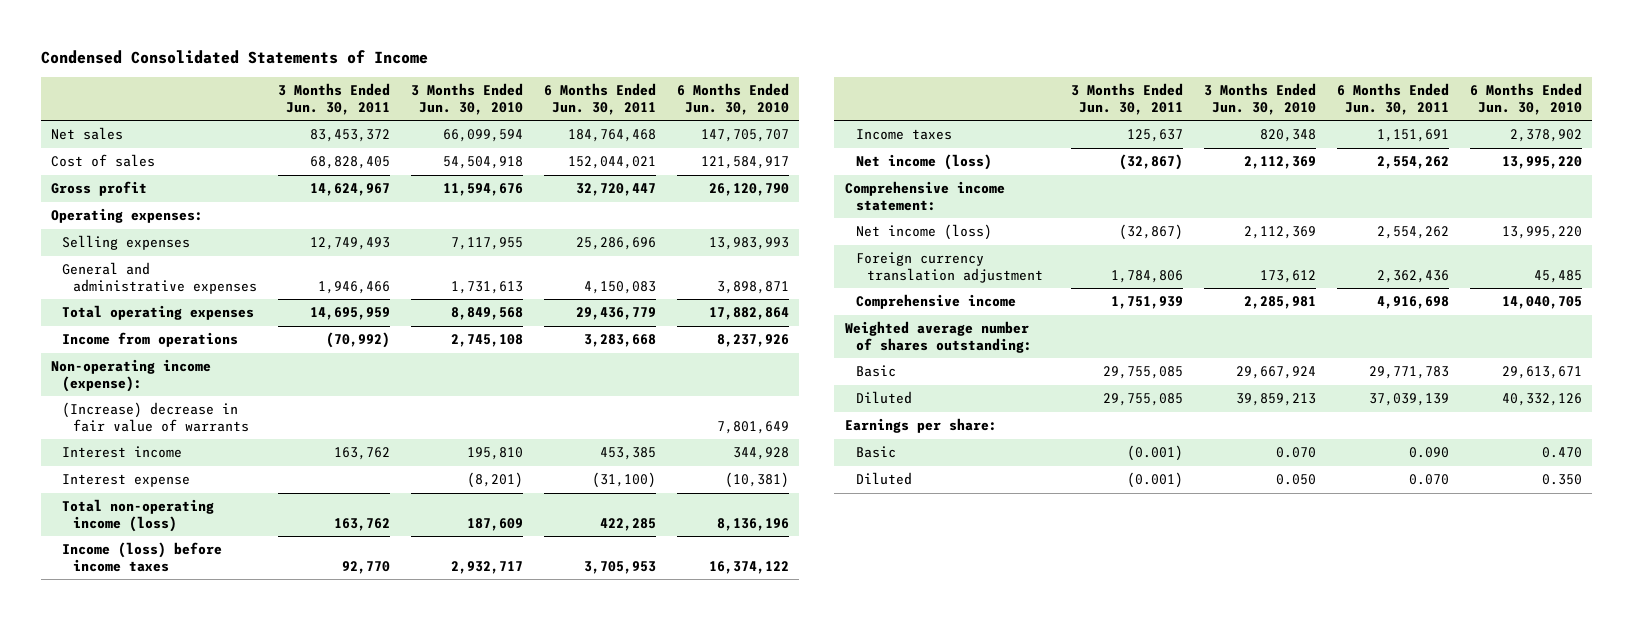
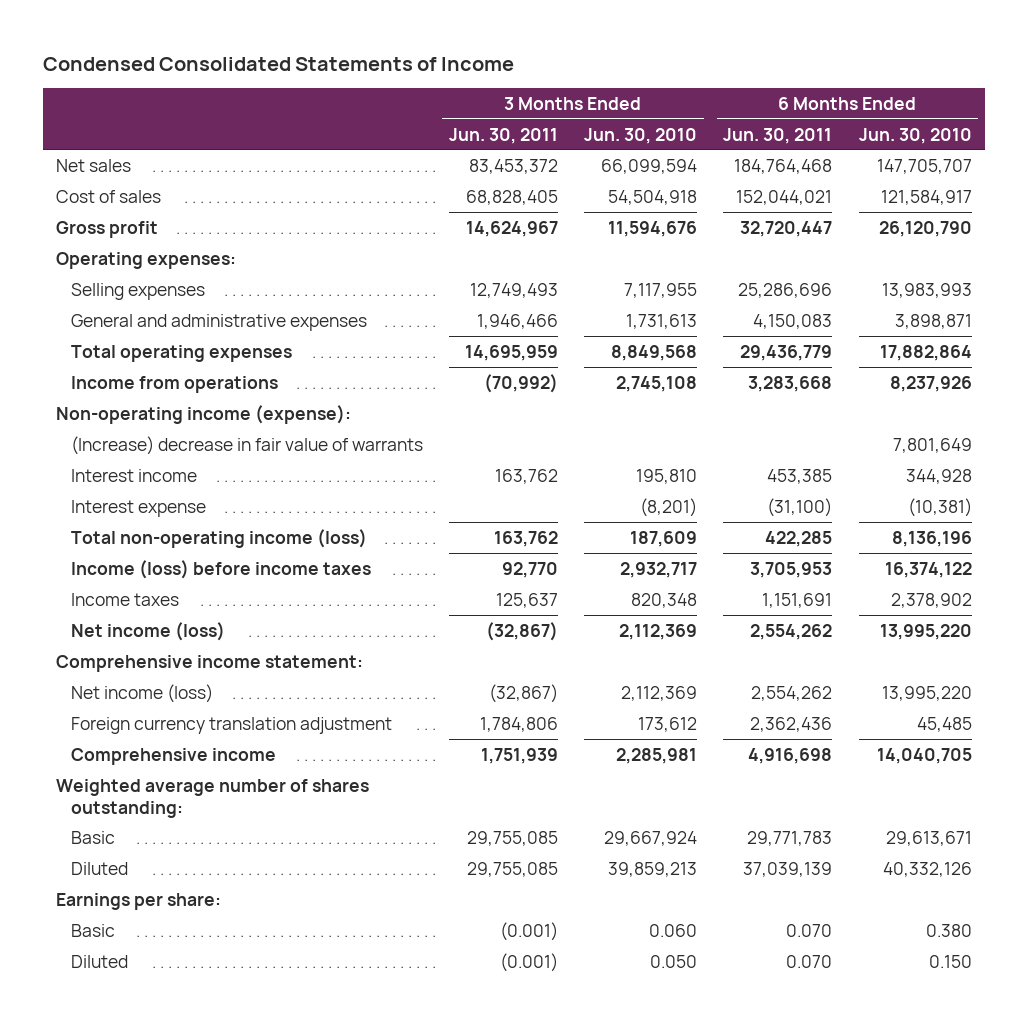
- Basic | (0.001) | 0.070 | 0.090 | 0.470
- Diluted | (0.001) | 0.050 | 0.070 | 0.350
+ Basic | (0.001) | 0.060 | 0.070 | 0.380
+ Diluted | (0.001) | 0.050 | 0.070 | 0.150

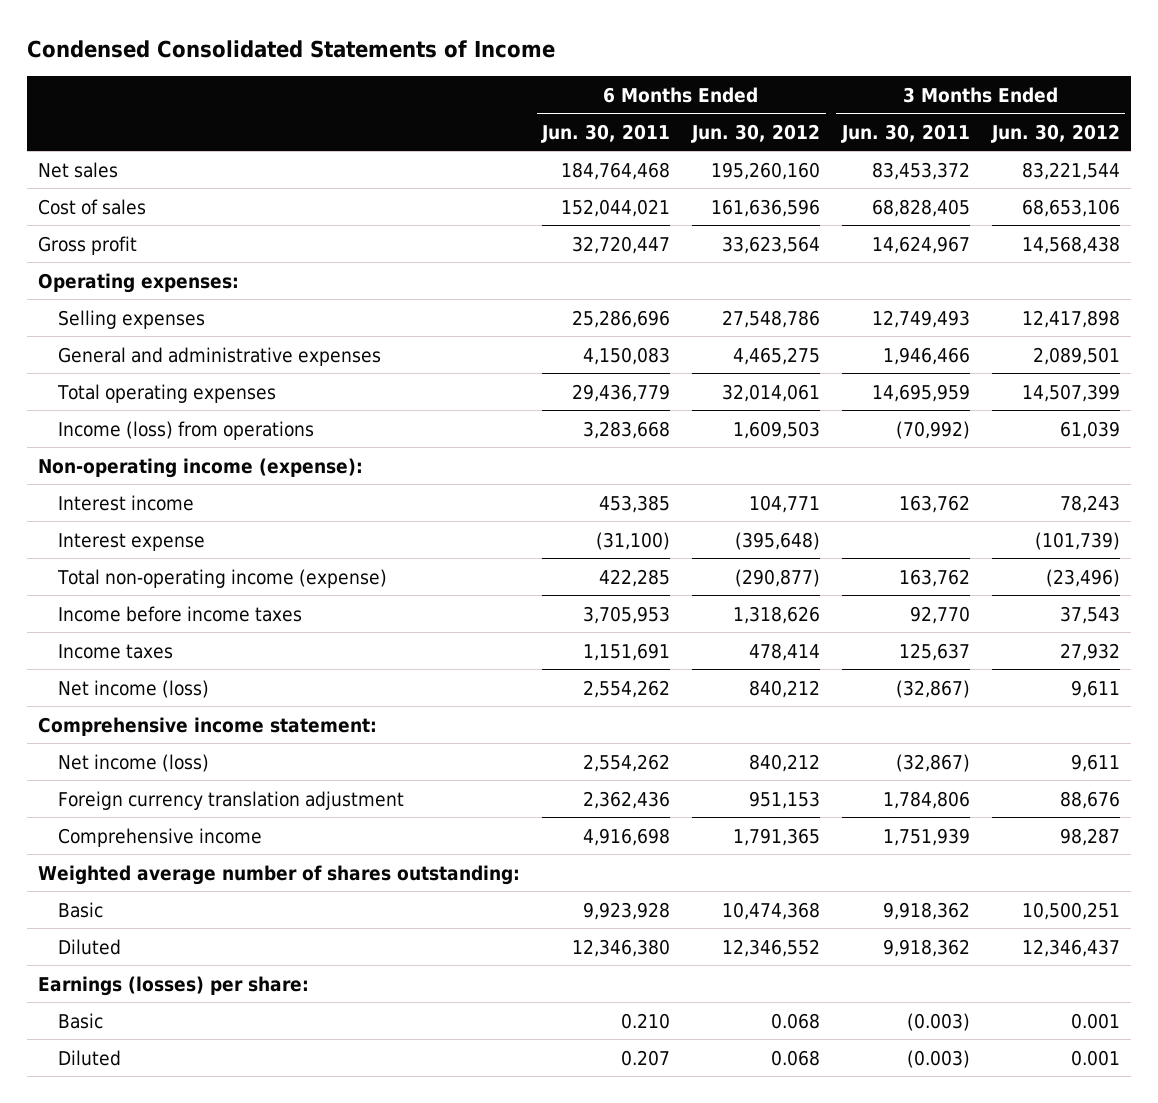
- | 3 Months Ended Jun. 30, 2011 | 3 Months Ended Jun. 30, 2010 | 6 Months Ended Jun. 30, 2011 | 6 Months Ended Jun. 30, 2010
+ | 6 Months Ended Jun. 30, 2011 | 6 Months Ended Jun. 30, 2012 | 3 Months Ended Jun. 30, 2011 | 3 Months Ended Jun. 30, 2012
- Income from operations | (70,992) | 2,745,108 | 3,283,668 | 8,237,926
+ Income (loss) from operations | 3,283,668 | 1,609,503 | (70,992) | 61,039
- (Increase) decrease in fair value of warrants | | | | 7,801,649
- Total non-operating income (loss) | 163,762 | 187,609 | 422,285 | 8,136,196
- Income (loss) before income taxes | 92,770 | 2,932,717 | 3,705,953 | 16,374,122
+ Total non-operating income (expense) | 422,285 | (290,877) | 163,762 | (23,496)
+ Income before income taxes | 3,705,953 | 1,318,626 | 92,770 | 37,543
- Basic | 29,755,085 | 29,667,924 | 29,771,783 | 29,613,671
- Diluted | 29,755,085 | 39,859,213 | 37,039,139 | 40,332,126
- Earnings per share:
- Basic | (0.001) | 0.060 | 0.070 | 0.380
- Diluted | (0.001) | 0.050 | 0.070 | 0.150
+ Basic | 9,923,928 | 10,474,368 | 9,918,362 | 10,500,251
+ Diluted | 12,346,380 | 12,346,552 | 9,918,362 | 12,346,437
+ Earnings (losses) per share:
+ Basic | 0.210 | 0.068 | (0.003) | 0.001
+ Diluted | 0.207 | 0.068 | (0.003) | 0.001

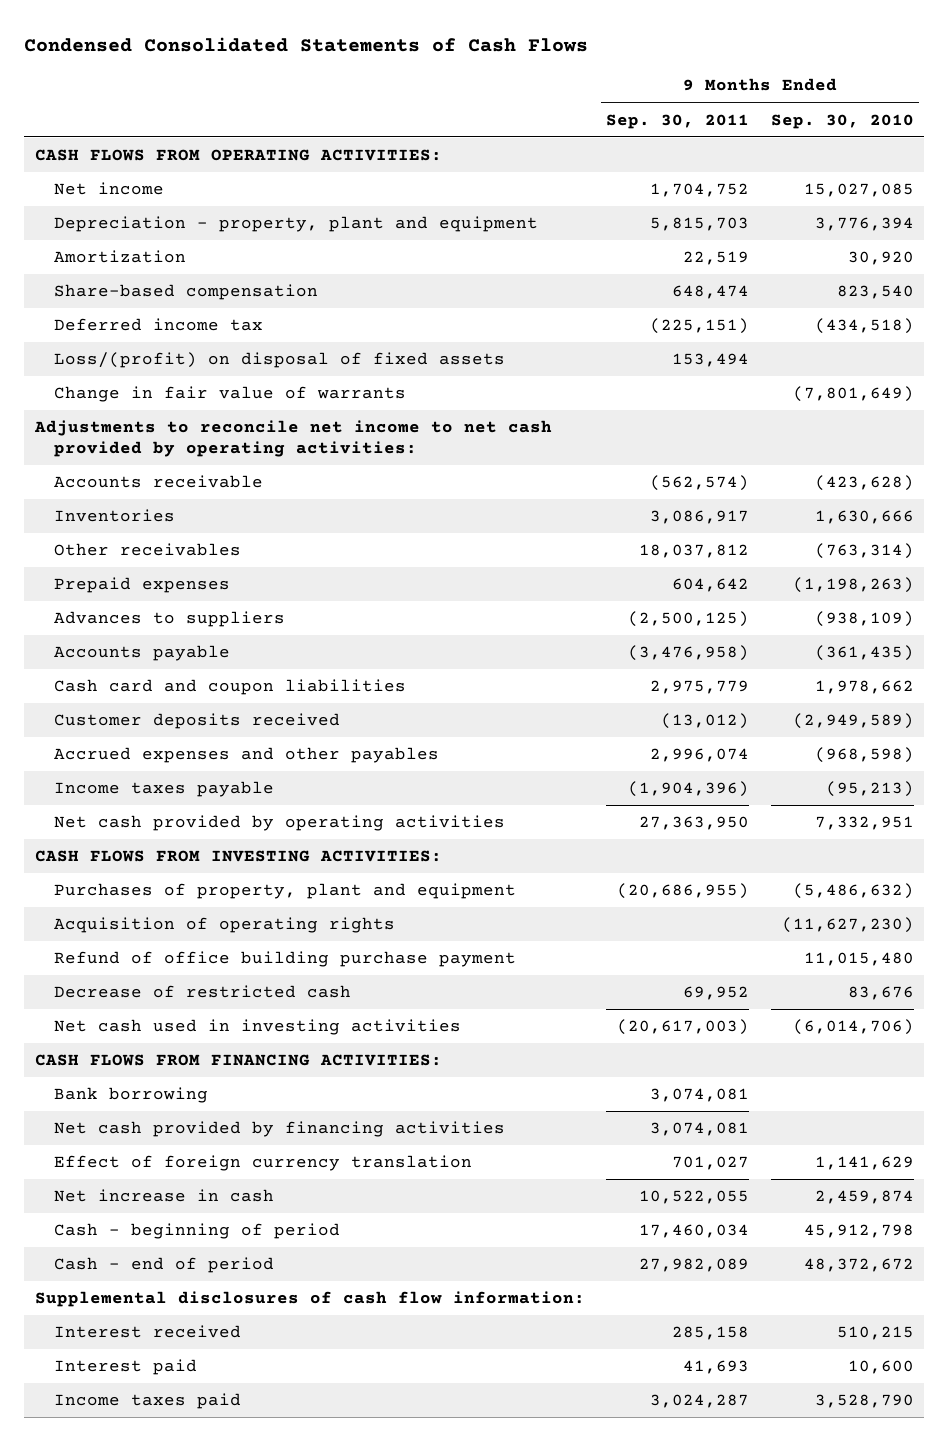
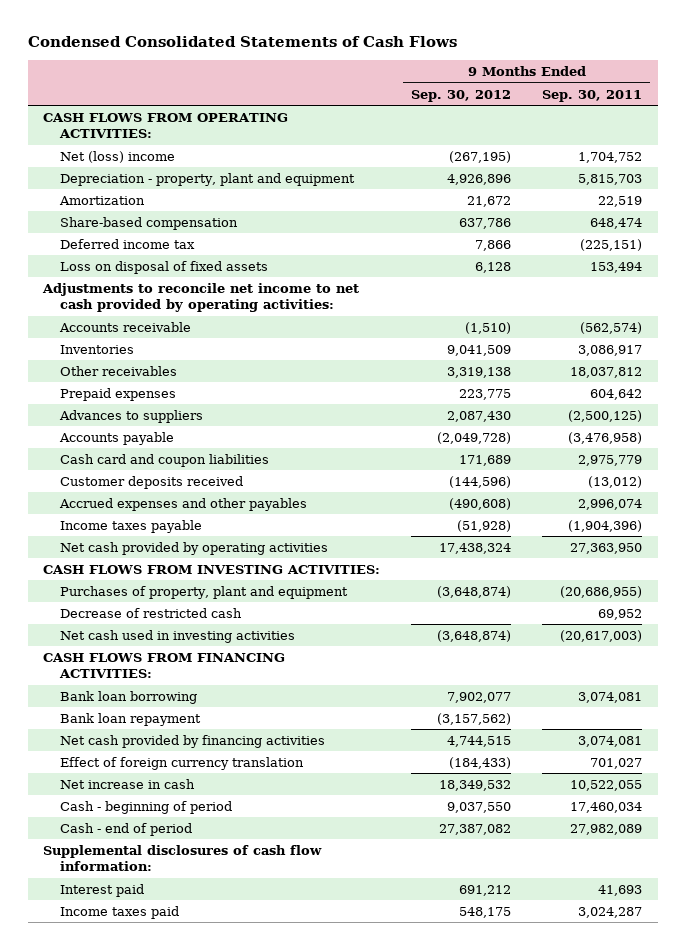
- | 9 Months Ended Sep. 30, 2011 | 9 Months Ended Sep. 30, 2010
+ | 9 Months Ended Sep. 30, 2012 | 9 Months Ended Sep. 30, 2011
- Net income | 1,704,752 | 15,027,085
+ Net (loss) income | (267,195) | 1,704,752
- Loss/(profit) on disposal of fixed assets | 153,494 |
- Change in fair value of warrants | | (7,801,649)
+ Loss on disposal of fixed assets | 6,128 | 153,494
- Acquisition of operating rights | | (11,627,230)
- Refund of office building purchase payment | | 11,015,480
- Bank borrowing | 3,074,081 |
+ Bank loan borrowing | 7,902,077 | 3,074,081
+ Bank loan repayment | (3,157,562) |
- Interest received | 285,158 | 510,215

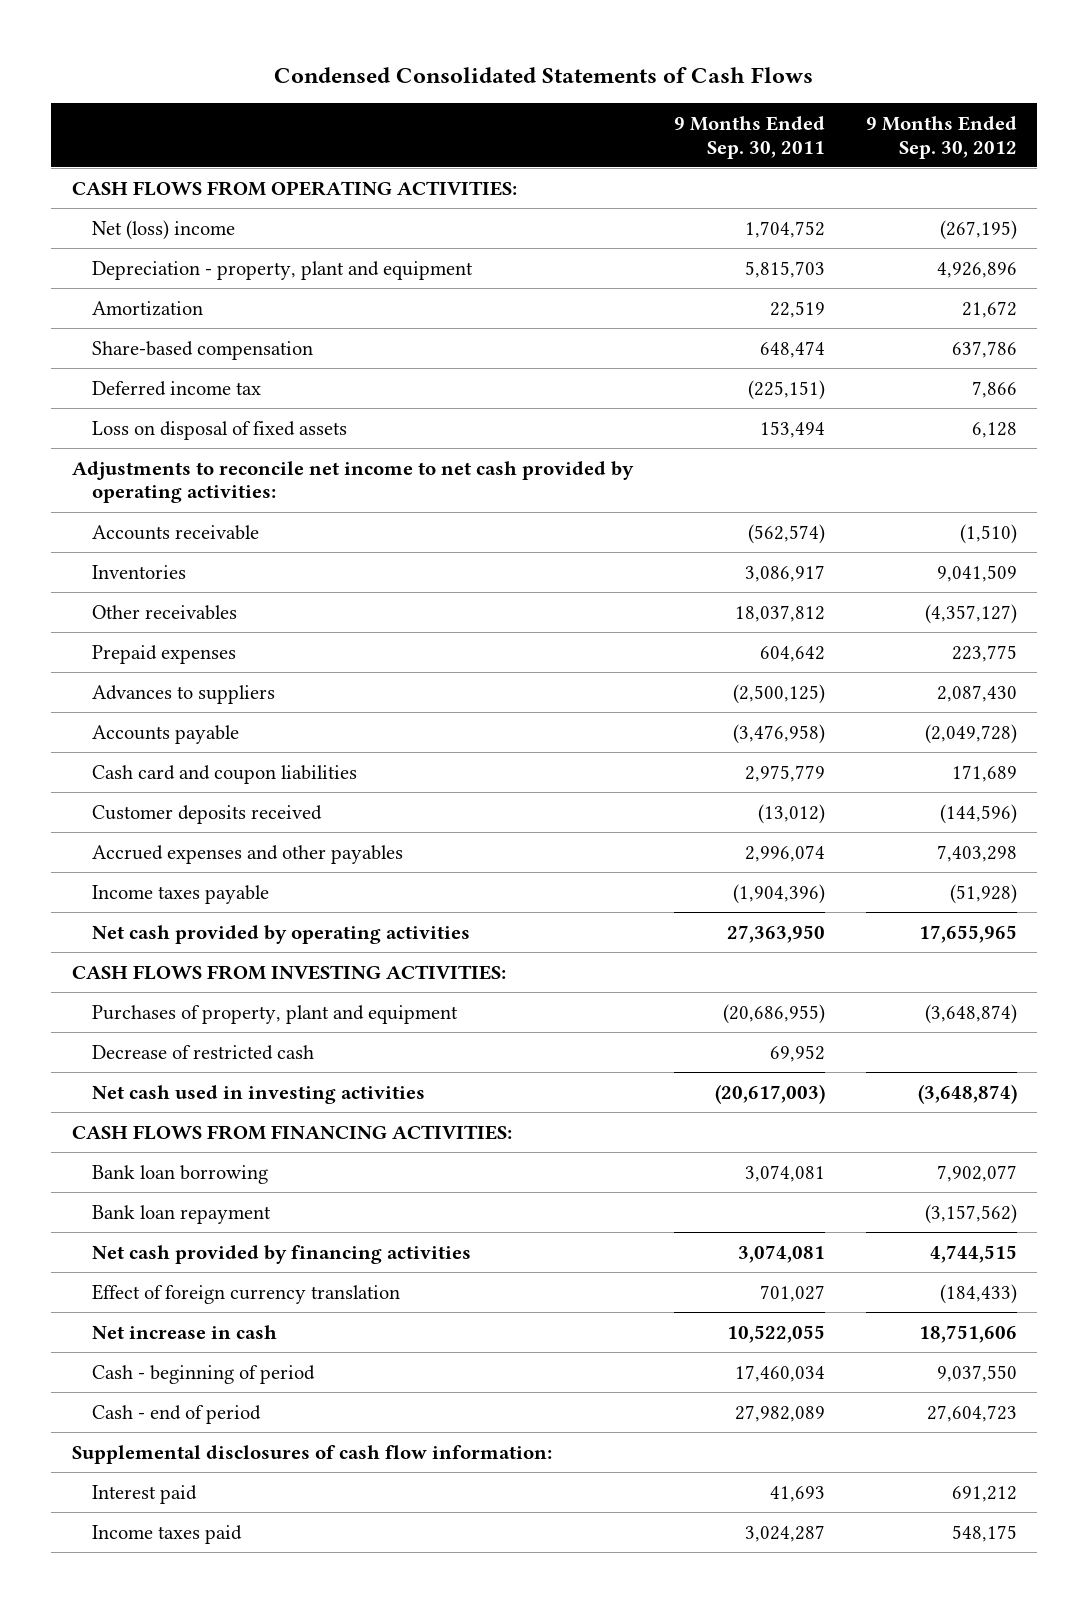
- | 9 Months Ended Sep. 30, 2012 | 9 Months Ended Sep. 30, 2011
+ | 9 Months Ended Sep. 30, 2011 | 9 Months Ended Sep. 30, 2012
- Other receivables | 3,319,138 | 18,037,812
+ Other receivables | 18,037,812 | (4,357,127)
- Accrued expenses and other payables | (490,608) | 2,996,074
+ Accrued expenses and other payables | 2,996,074 | 7,403,298
- Net cash provided by operating activities | 17,438,324 | 27,363,950
+ Net cash provided by operating activities | 27,363,950 | 17,655,965
- Net increase in cash | 18,349,532 | 10,522,055
+ Net increase in cash | 10,522,055 | 18,751,606
- Cash - end of period | 27,387,082 | 27,982,089
+ Cash - end of period | 27,982,089 | 27,604,723

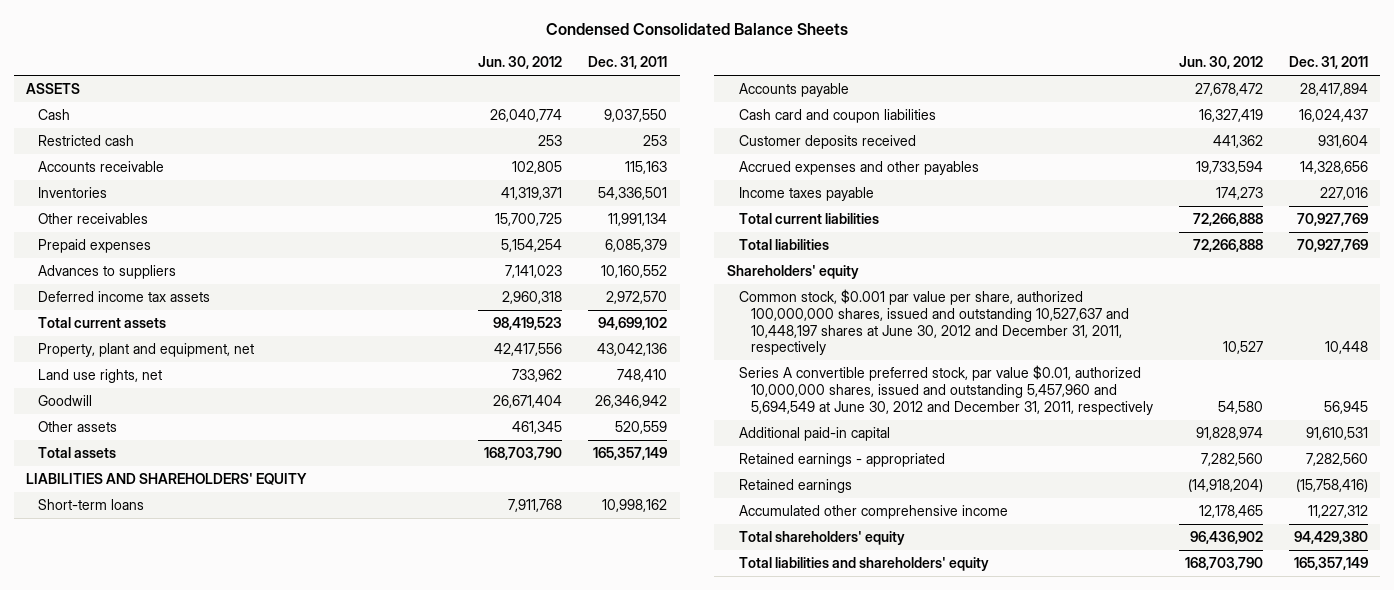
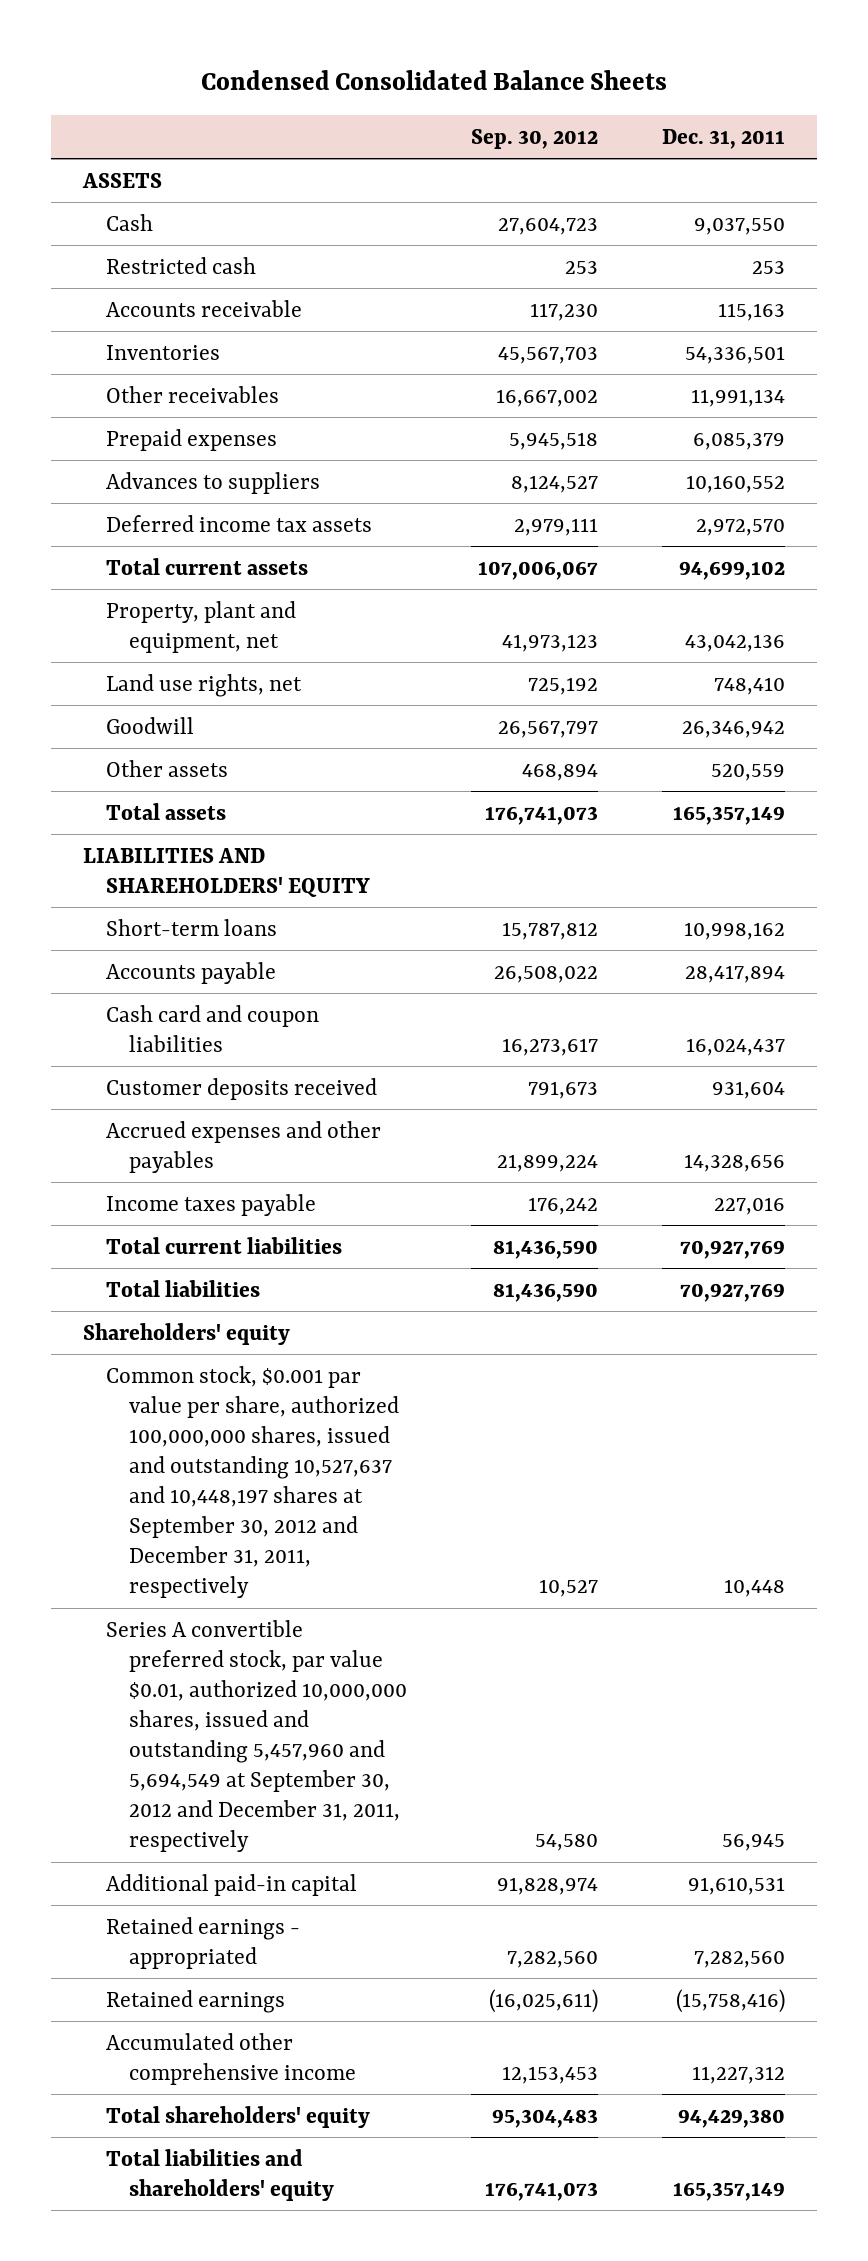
- | Jun. 30, 2012 | Dec. 31, 2011
+ | Sep. 30, 2012 | Dec. 31, 2011
- Common stock, $0.001 par value per share, authorized 100,000,000 shares, issued and outstanding 10,527,637 and 10,448,197 shares at June 30, 2012 and December 31, 2011, respectively | 10,527 | 10,448
- Series A convertible preferred stock, par value $0.01, authorized 10,000,000 shares, issued and outstanding 5,457,960 and 5,694,549 at June 30, 2012 and December 31, 2011, respectively | 54,580 | 56,945
+ Common stock, $0.001 par value per share, authorized 100,000,000 shares, issued and outstanding 10,527,637 and 10,448,197 shares at September 30, 2012 and December 31, 2011, respectively | 10,527 | 10,448
+ Series A convertible preferred stock, par value $0.01, authorized 10,000,000 shares, issued and outstanding 5,457,960 and 5,694,549 at September 30, 2012 and December 31, 2011, respectively | 54,580 | 56,945

